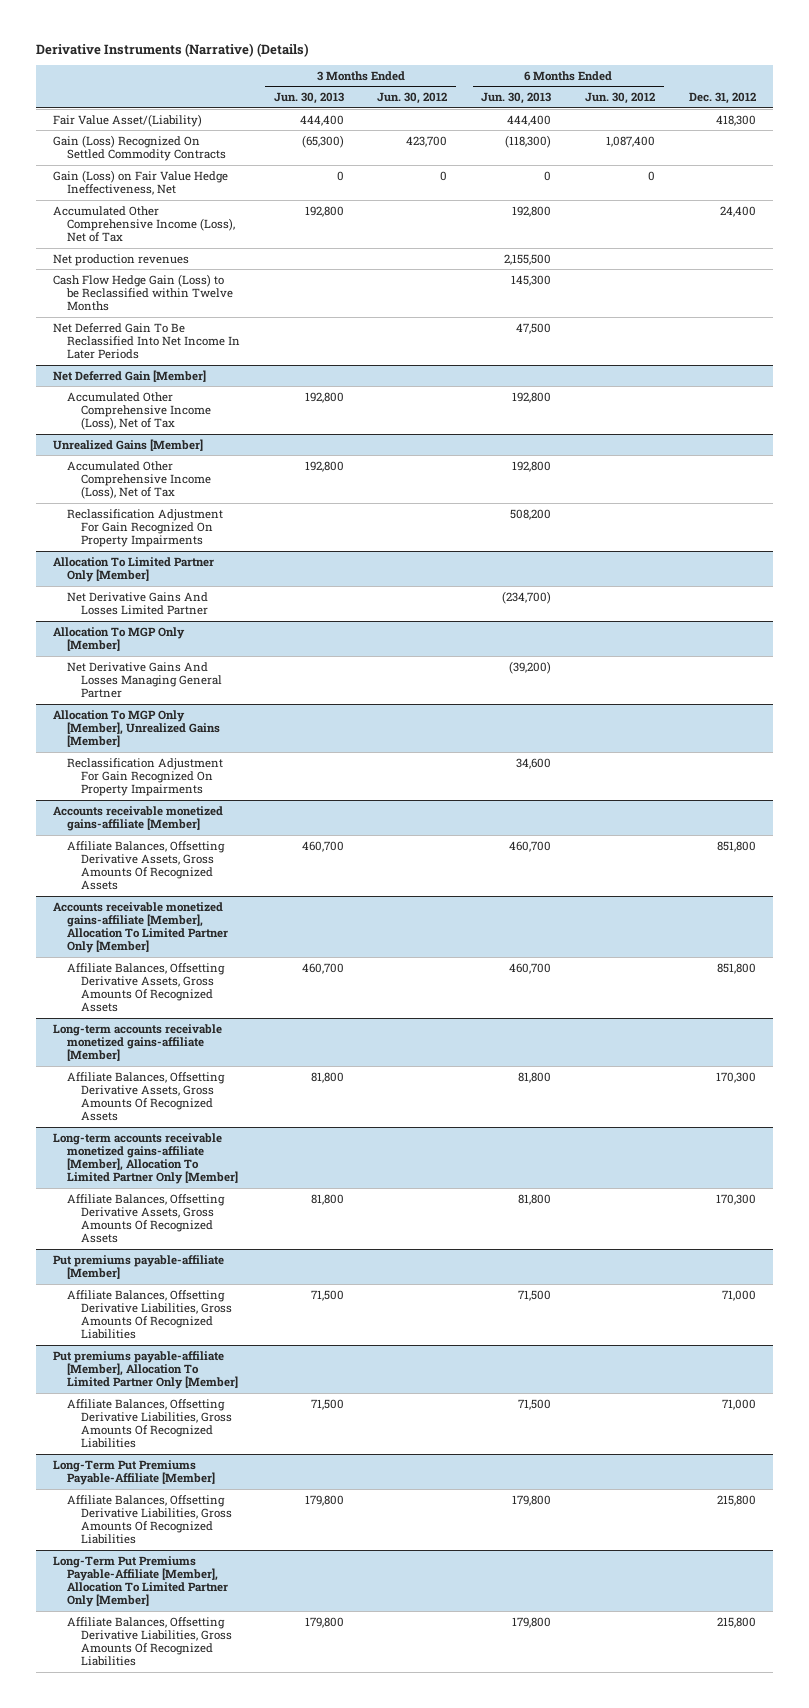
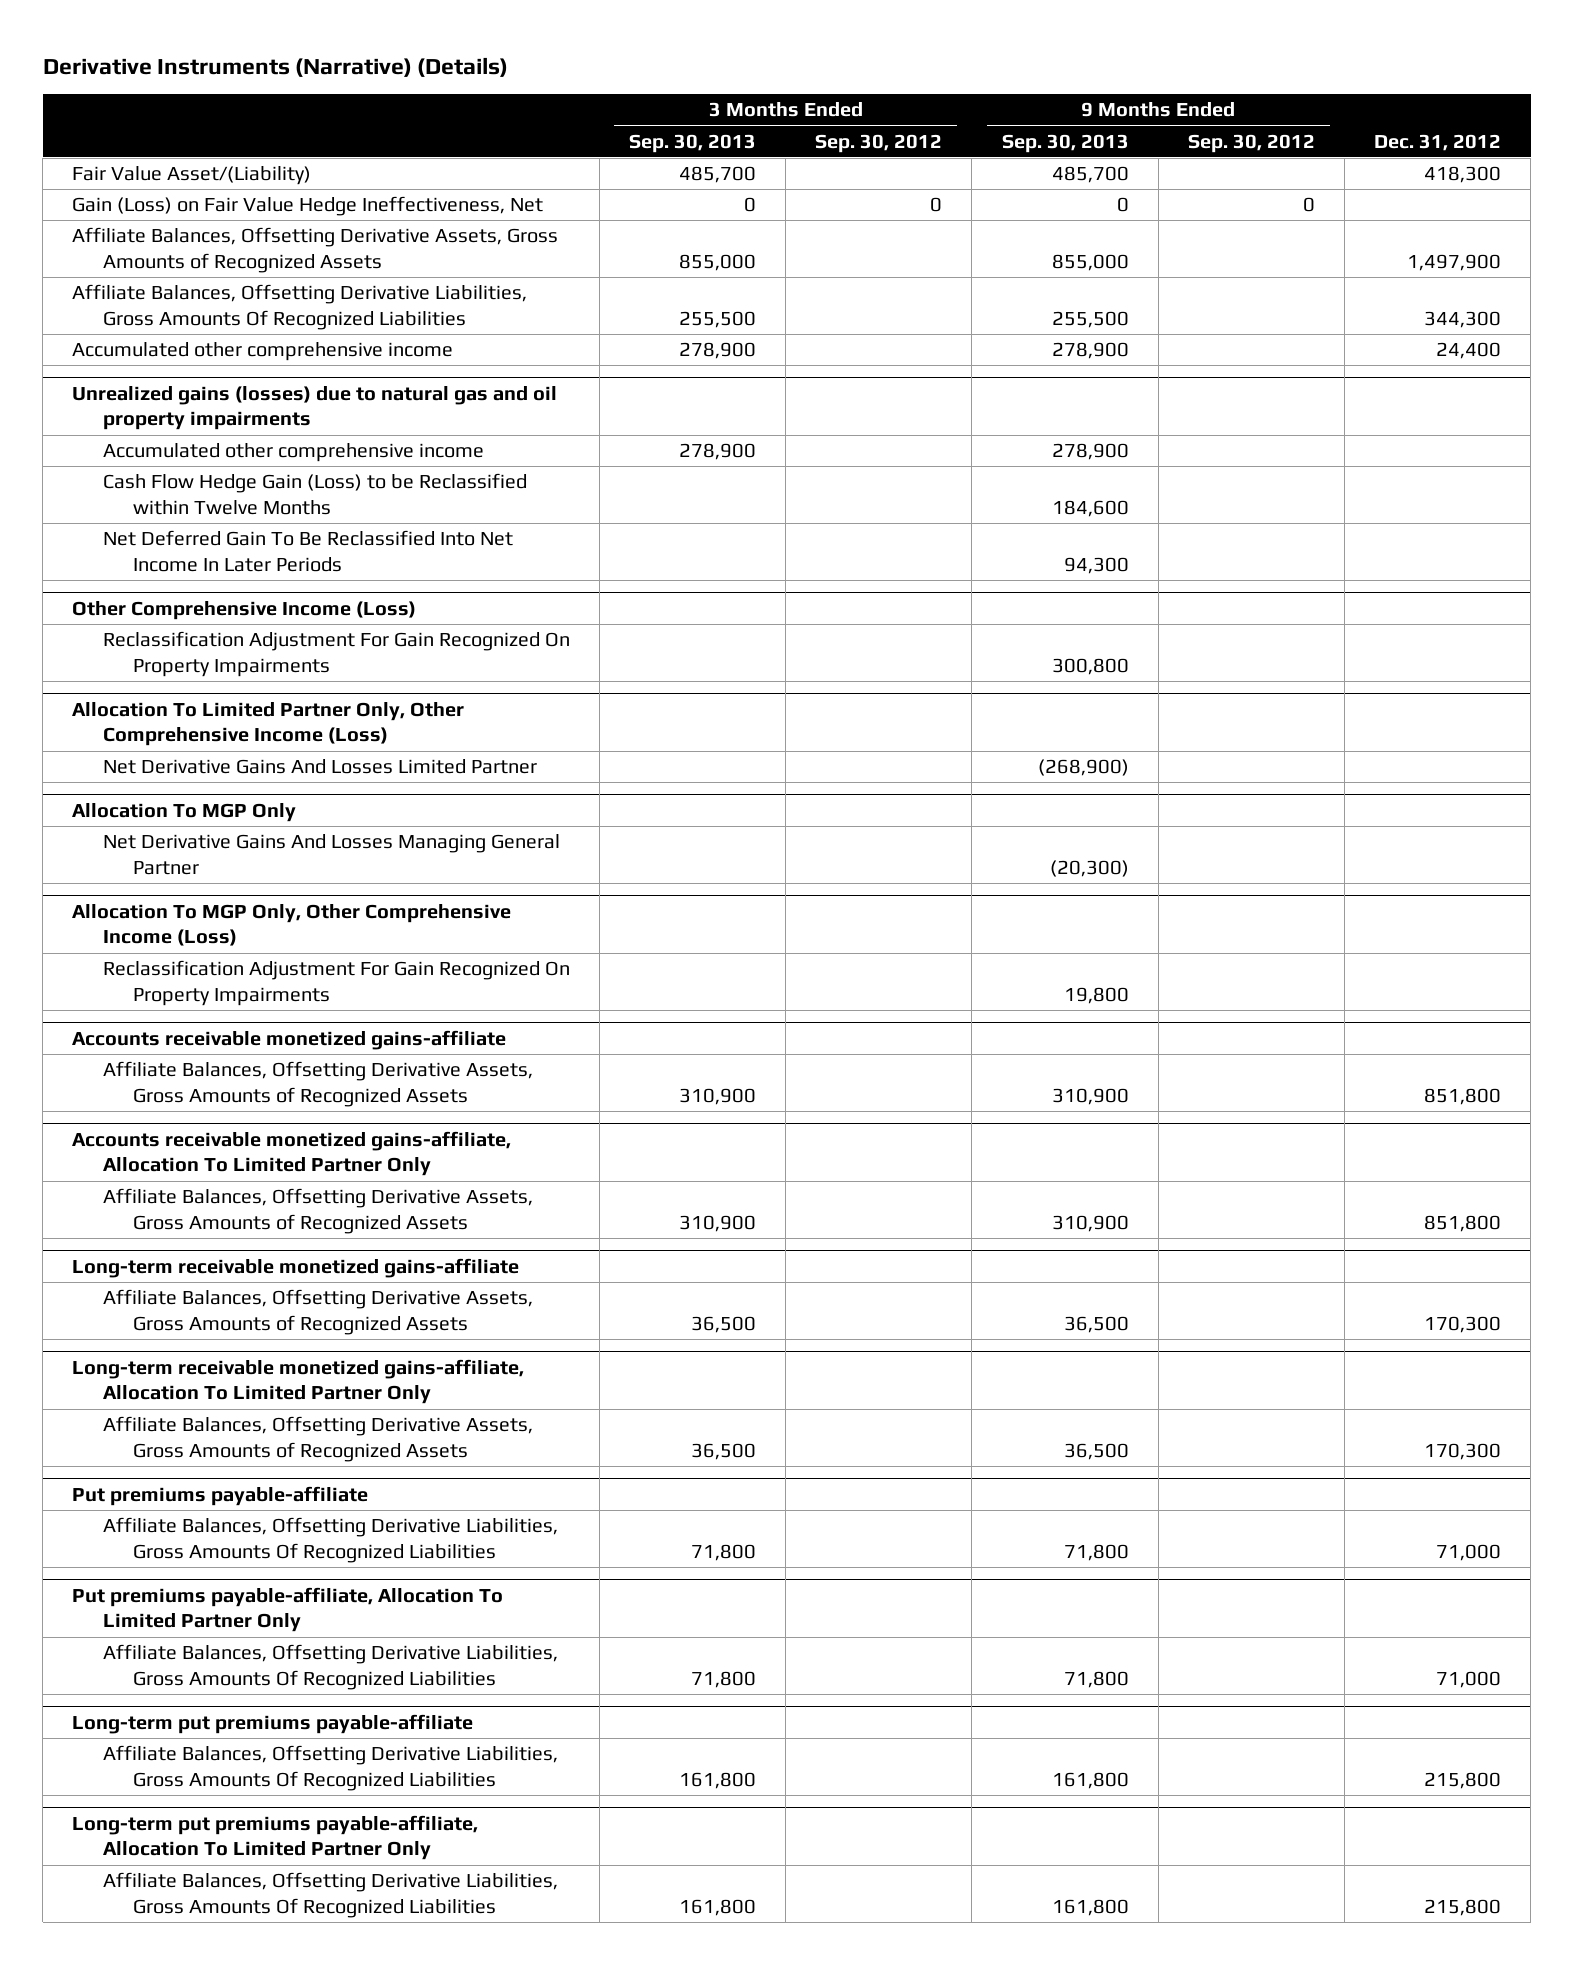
- | 3 Months Ended Jun. 30, 2013 | 3 Months Ended Jun. 30, 2012 | 6 Months Ended Jun. 30, 2013 | 6 Months Ended Jun. 30, 2012 | Dec. 31, 2012
+ | 3 Months Ended Sep. 30, 2013 | 3 Months Ended Sep. 30, 2012 | 9 Months Ended Sep. 30, 2013 | 9 Months Ended Sep. 30, 2012 | Dec. 31, 2012
- Gain (Loss) Recognized On Settled Commodity Contracts | (65,300) | 423,700 | (118,300) | 1,087,400 |
- Accumulated Other Comprehensive Income (Loss), Net of Tax | 192,800 | | 192,800 | | 24,400
- Net production revenues | | | 2,155,500 | |
- Cash Flow Hedge Gain (Loss) to be Reclassified within Twelve Months | | | 145,300 | |
- Net Deferred Gain To Be Reclassified Into Net Income In Later Periods | | | 47,500 | |
- Net Deferred Gain [Member]
- Accumulated Other Comprehensive Income (Loss), Net of Tax | 192,800 | | 192,800 | |
- Unrealized Gains [Member]
- Accumulated Other Comprehensive Income (Loss), Net of Tax | 192,800 | | 192,800 | |
- Reclassification Adjustment For Gain Recognized On Property Impairments | | | 508,200 | |
- Allocation To Limited Partner Only [Member]
+ Affiliate Balances, Offsetting Derivative Assets, Gross Amounts of Recognized Assets | 855,000 | | 855,000 | | 1,497,900
+ Affiliate Balances, Offsetting Derivative Liabilities, Gross Amounts Of Recognized Liabilities | 255,500 | | 255,500 | | 344,300
+ Accumulated other comprehensive income | 278,900 | | 278,900 | | 24,400
+ Unrealized gains (losses) due to natural gas and oil property impairments
+ Accumulated other comprehensive income | 278,900 | | 278,900 | |
+ Cash Flow Hedge Gain (Loss) to be Reclassified within Twelve Months | | | 184,600 | |
+ Net Deferred Gain To Be Reclassified Into Net Income In Later Periods | | | 94,300 | |
+ Other Comprehensive Income (Loss)
+ Reclassification Adjustment For Gain Recognized On Property Impairments | | | 300,800 | |
+ Allocation To Limited Partner Only, Other Comprehensive Income (Loss)
- Allocation To MGP Only [Member]
+ Allocation To MGP Only
- Allocation To MGP Only [Member], Unrealized Gains [Member]
- Reclassification Adjustment For Gain Recognized On Property Impairments | | | 34,600 | |
- Accounts receivable monetized gains-affiliate [Member]
- Affiliate Balances, Offsetting Derivative Assets, Gross Amounts Of Recognized Assets | 460,700 | | 460,700 | | 851,800
- Accounts receivable monetized gains-affiliate [Member], Allocation To Limited Partner Only [Member]
- Affiliate Balances, Offsetting Derivative Assets, Gross Amounts Of Recognized Assets | 460,700 | | 460,700 | | 851,800
- Long-term accounts receivable monetized gains-affiliate [Member]
- Affiliate Balances, Offsetting Derivative Assets, Gross Amounts Of Recognized Assets | 81,800 | | 81,800 | | 170,300
- Long-term accounts receivable monetized gains-affiliate [Member], Allocation To Limited Partner Only [Member]
- Affiliate Balances, Offsetting Derivative Assets, Gross Amounts Of Recognized Assets | 81,800 | | 81,800 | | 170,300
- Put premiums payable-affiliate [Member]
+ Allocation To MGP Only, Other Comprehensive Income (Loss)
+ Reclassification Adjustment For Gain Recognized On Property Impairments | | | 19,800 | |
+ Accounts receivable monetized gains-affiliate
+ Affiliate Balances, Offsetting Derivative Assets, Gross Amounts of Recognized Assets | 310,900 | | 310,900 | | 851,800
+ Accounts receivable monetized gains-affiliate, Allocation To Limited Partner Only
+ Affiliate Balances, Offsetting Derivative Assets, Gross Amounts of Recognized Assets | 310,900 | | 310,900 | | 851,800
+ Long-term receivable monetized gains-affiliate
+ Affiliate Balances, Offsetting Derivative Assets, Gross Amounts of Recognized Assets | 36,500 | | 36,500 | | 170,300
+ Long-term receivable monetized gains-affiliate, Allocation To Limited Partner Only
+ Affiliate Balances, Offsetting Derivative Assets, Gross Amounts of Recognized Assets | 36,500 | | 36,500 | | 170,300
+ Put premiums payable-affiliate
- Put premiums payable-affiliate [Member], Allocation To Limited Partner Only [Member]
+ Put premiums payable-affiliate, Allocation To Limited Partner Only
- Long-Term Put Premiums Payable-Affiliate [Member]
+ Long-term put premiums payable-affiliate
- Long-Term Put Premiums Payable-Affiliate [Member], Allocation To Limited Partner Only [Member]
+ Long-term put premiums payable-affiliate, Allocation To Limited Partner Only

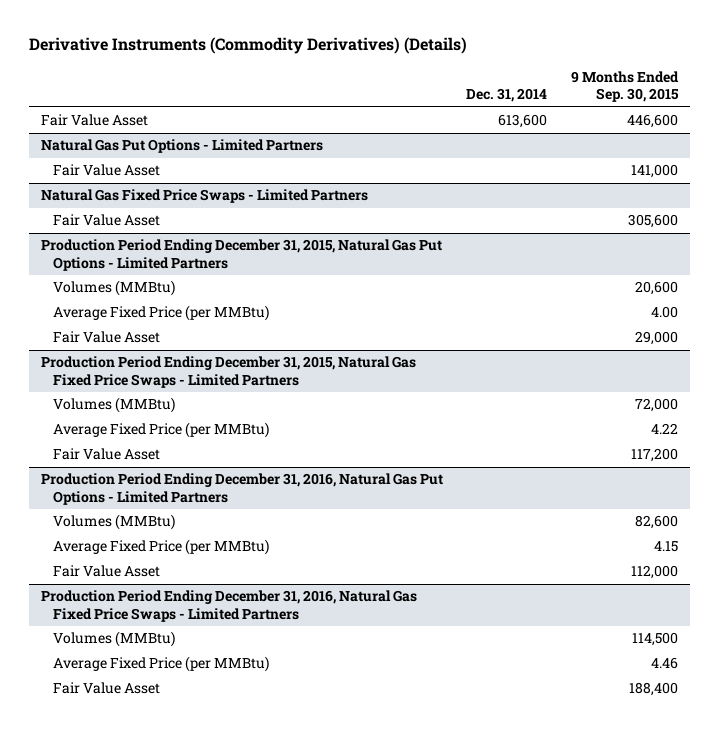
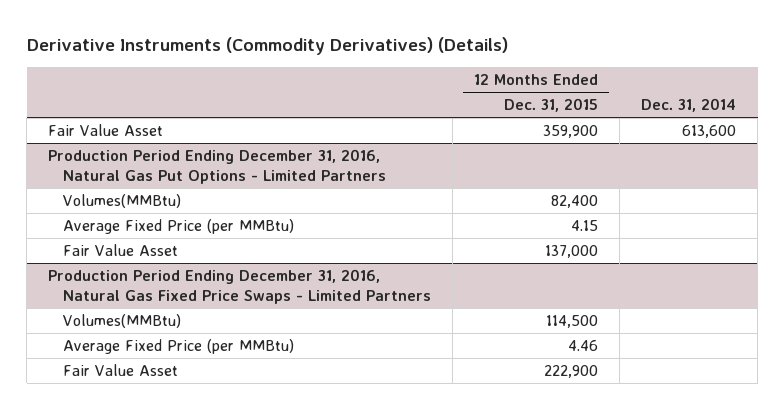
- | Dec. 31, 2014 | 9 Months Ended Sep. 30, 2015
+ | 12 Months Ended Dec. 31, 2015 | Dec. 31, 2014
- Natural Gas Put Options - Limited Partners
- Fair Value Asset | | 141,000
- Natural Gas Fixed Price Swaps - Limited Partners
- Fair Value Asset | | 305,600
- Production Period Ending December 31, 2015, Natural Gas Put Options - Limited Partners
- Volumes (MMBtu) | | 20,600
- Average Fixed Price (per MMBtu) | | 4.00
- Fair Value Asset | | 29,000
- Production Period Ending December 31, 2015, Natural Gas Fixed Price Swaps - Limited Partners
- Volumes (MMBtu) | | 72,000
- Average Fixed Price (per MMBtu) | | 4.22
- Fair Value Asset | | 117,200
@ Production Period Ending December 31, 2016, Natural Gas Put Options - Limited Partners
- Volumes (MMBtu) | | 82,600
+ Volumes(MMBtu) | 82,400 |
@ Production Period Ending December 31, 2016, Natural Gas Fixed Price Swaps - Limited Partners
- Volumes (MMBtu) | | 114,500
+ Volumes(MMBtu) | 114,500 |

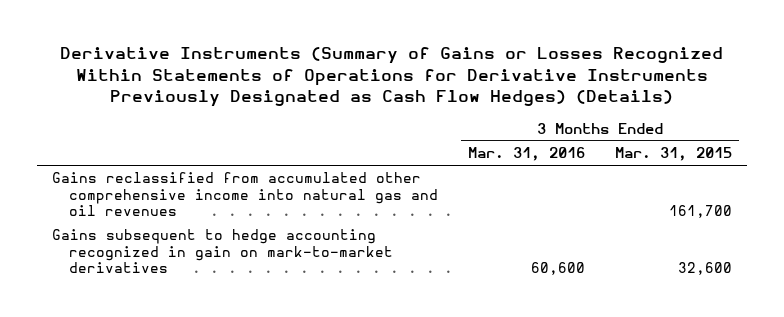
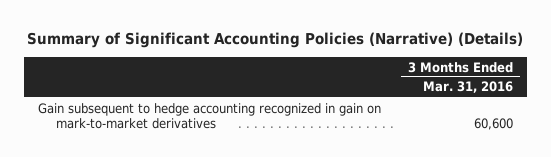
- Derivative Instruments (Summary of Gains or Losses Recognized Within Statements of Operations for Derivative Instruments Previously Designated as Cash Flow Hedges) (Details)
+ Summary of Significant Accounting Policies (Narrative) (Details)
- | 3 Months Ended Mar. 31, 2016 | 3 Months Ended Mar. 31, 2015
+ | 3 Months Ended Mar. 31, 2016
- Gains reclassified from accumulated other comprehensive income into natural gas and oil revenues | | 161,700
- Gains subsequent to hedge accounting recognized in gain on mark-to-market derivatives | 60,600 | 32,600
+ Gain subsequent to hedge accounting recognized in gain on mark-to-market derivatives | 60,600

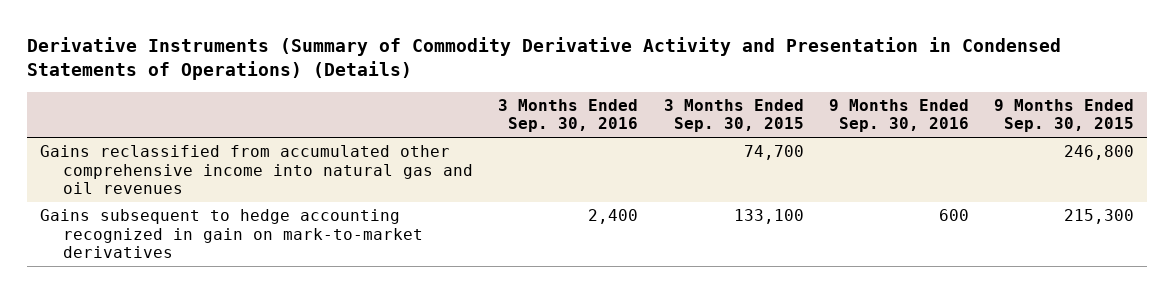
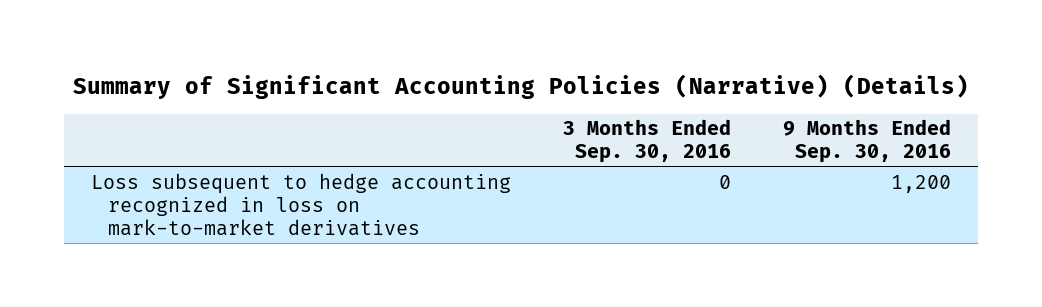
- Derivative Instruments (Summary of Commodity Derivative Activity and Presentation in Condensed Statements of Operations) (Details)
+ Summary of Significant Accounting Policies (Narrative) (Details)
- | 3 Months Ended Sep. 30, 2016 | 3 Months Ended Sep. 30, 2015 | 9 Months Ended Sep. 30, 2016 | 9 Months Ended Sep. 30, 2015
+ | 3 Months Ended Sep. 30, 2016 | 9 Months Ended Sep. 30, 2016
- Gains reclassified from accumulated other comprehensive income into natural gas and oil revenues | | 74,700 | | 246,800
- Gains subsequent to hedge accounting recognized in gain on mark-to-market derivatives | 2,400 | 133,100 | 600 | 215,300
+ Loss subsequent to hedge accounting recognized in loss on mark-to-market derivatives | 0 | 1,200

